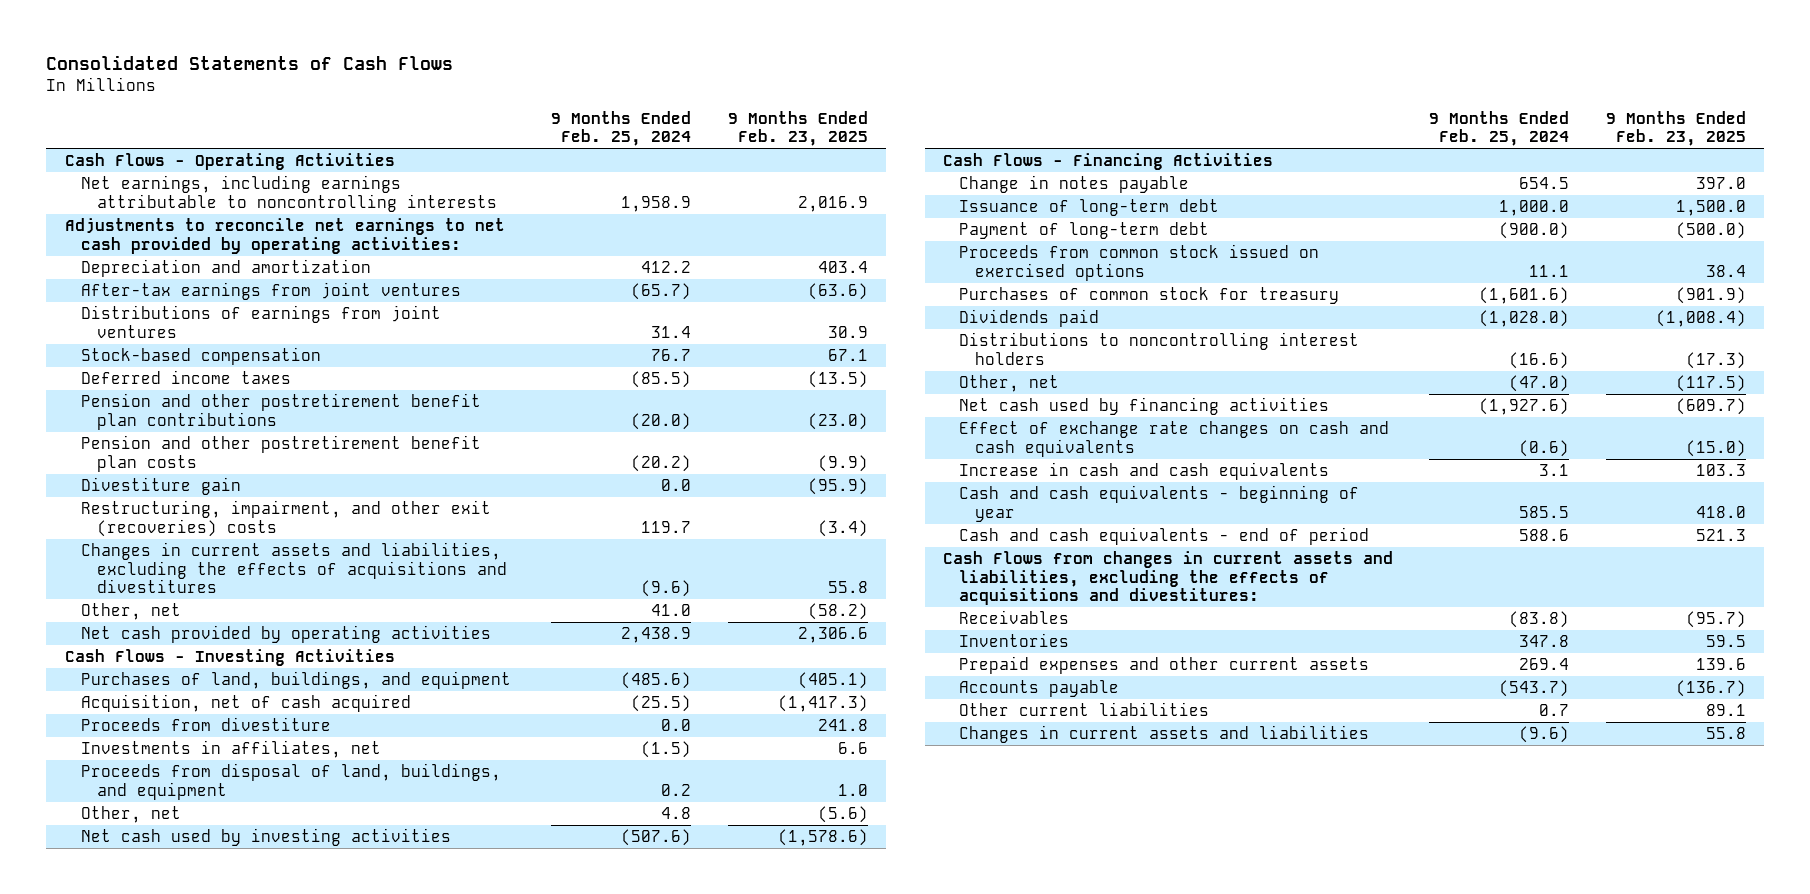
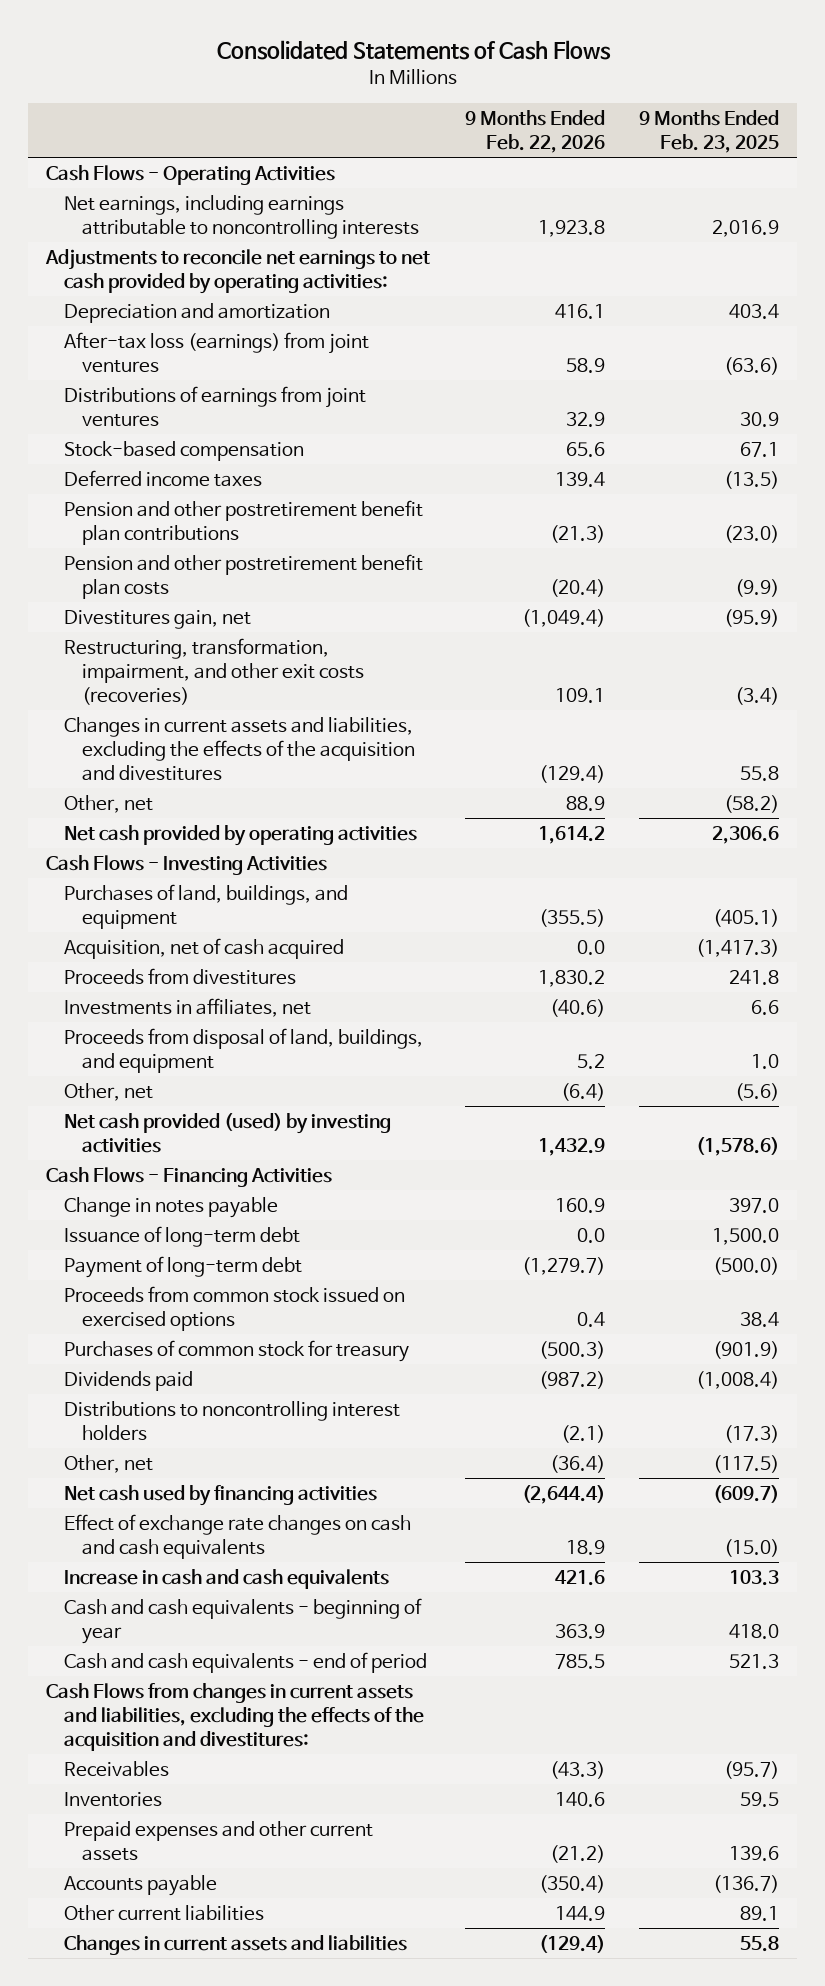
- | 9 Months Ended Feb. 25, 2024 | 9 Months Ended Feb. 23, 2025
+ | 9 Months Ended Feb. 22, 2026 | 9 Months Ended Feb. 23, 2025
- After-tax earnings from joint ventures | (65.7) | (63.6)
+ After-tax loss (earnings) from joint ventures | 58.9 | (63.6)
- Divestiture gain | 0.0 | (95.9)
- Restructuring, impairment, and other exit (recoveries) costs | 119.7 | (3.4)
- Changes in current assets and liabilities, excluding the effects of acquisitions and divestitures | (9.6) | 55.8
+ Divestitures gain, net | (1,049.4) | (95.9)
+ Restructuring, transformation, impairment, and other exit costs (recoveries) | 109.1 | (3.4)
+ Changes in current assets and liabilities, excluding the effects of the acquisition and divestitures | (129.4) | 55.8
- Proceeds from divestiture | 0.0 | 241.8
+ Proceeds from divestitures | 1,830.2 | 241.8
- Net cash used by investing activities | (507.6) | (1,578.6)
+ Net cash provided (used) by investing activities | 1,432.9 | (1,578.6)
- Cash Flows from changes in current assets and liabilities, excluding the effects of acquisitions and divestitures:
+ Cash Flows from changes in current assets and liabilities, excluding the effects of the acquisition and divestitures:

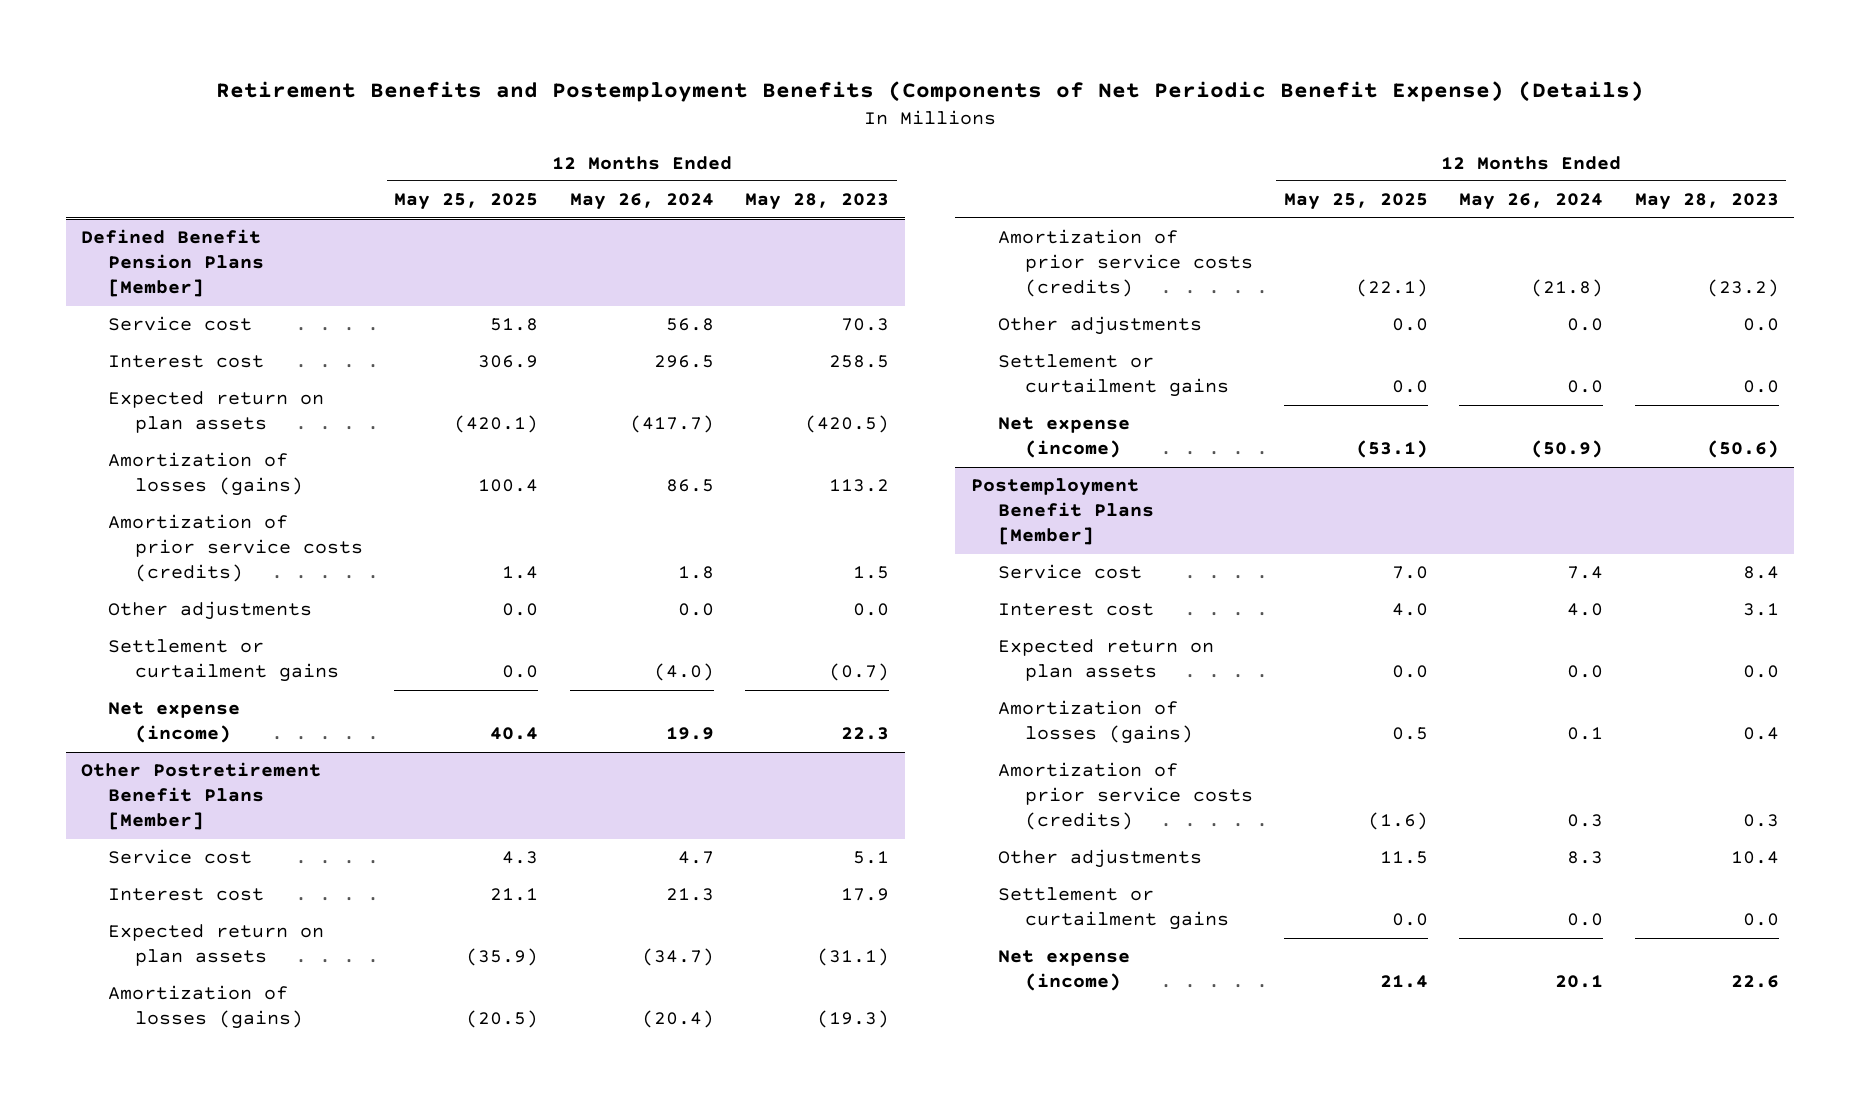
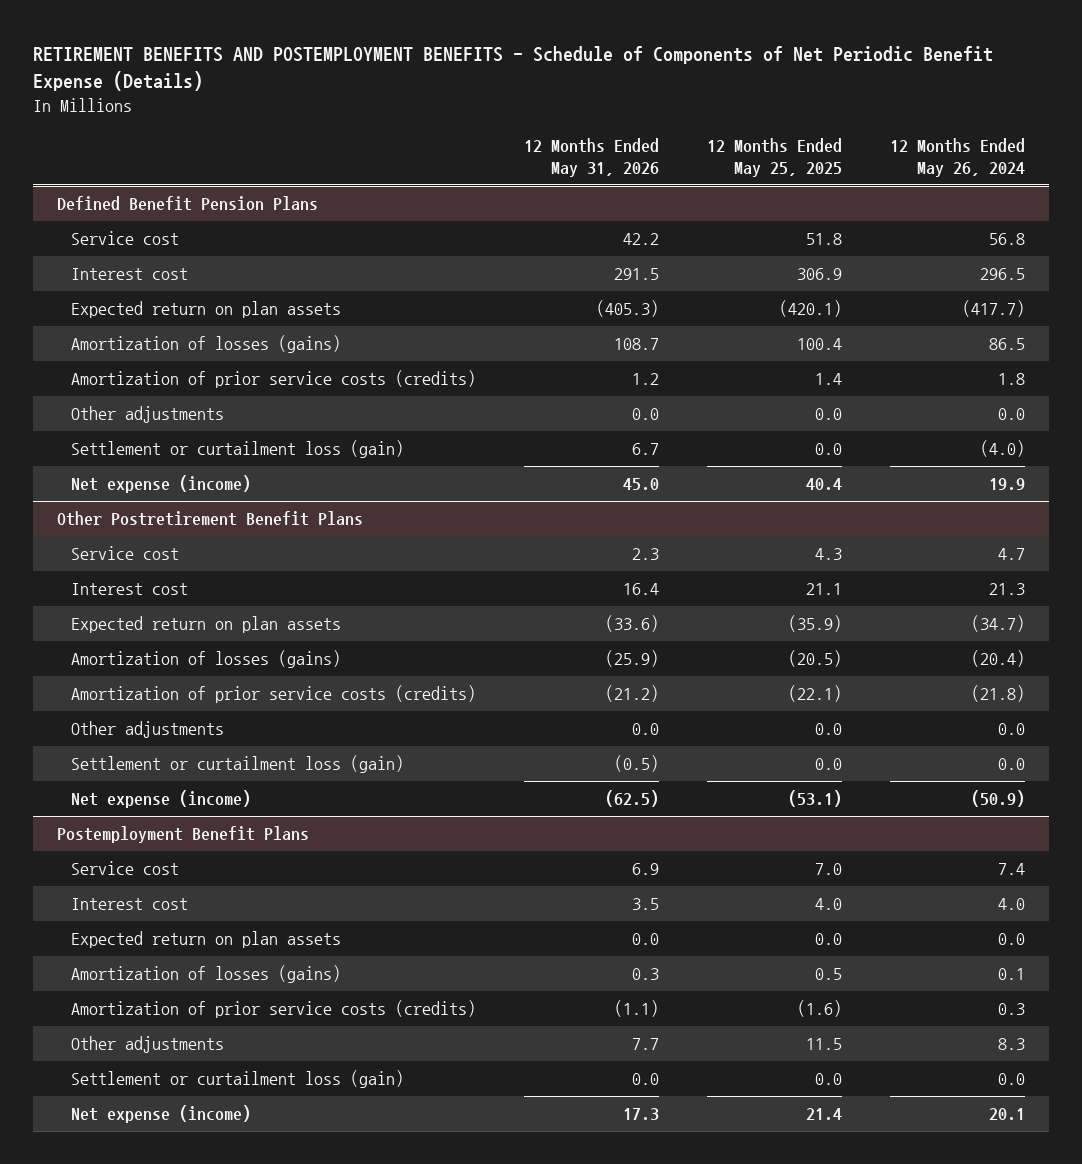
- Retirement Benefits and Postemployment Benefits (Components of Net Periodic Benefit Expense) (Details)
+ RETIREMENT BENEFITS AND POSTEMPLOYMENT BENEFITS - Schedule of Components of Net Periodic Benefit Expense (Details)
- | 12 Months Ended May 25, 2025 | 12 Months Ended May 26, 2024 | 12 Months Ended May 28, 2023
+ | 12 Months Ended May 31, 2026 | 12 Months Ended May 25, 2025 | 12 Months Ended May 26, 2024
- Defined Benefit Pension Plans [Member]
+ Defined Benefit Pension Plans
- Settlement or curtailment gains | 0.0 | (4.0) | (0.7)
+ Settlement or curtailment loss (gain) | 6.7 | 0.0 | (4.0)
- Other Postretirement Benefit Plans [Member]
+ Other Postretirement Benefit Plans
- Settlement or curtailment gains | 0.0 | 0.0 | 0.0
+ Settlement or curtailment loss (gain) | (0.5) | 0.0 | 0.0
- Postemployment Benefit Plans [Member]
+ Postemployment Benefit Plans
- Settlement or curtailment gains | 0.0 | 0.0 | 0.0
+ Settlement or curtailment loss (gain) | 0.0 | 0.0 | 0.0

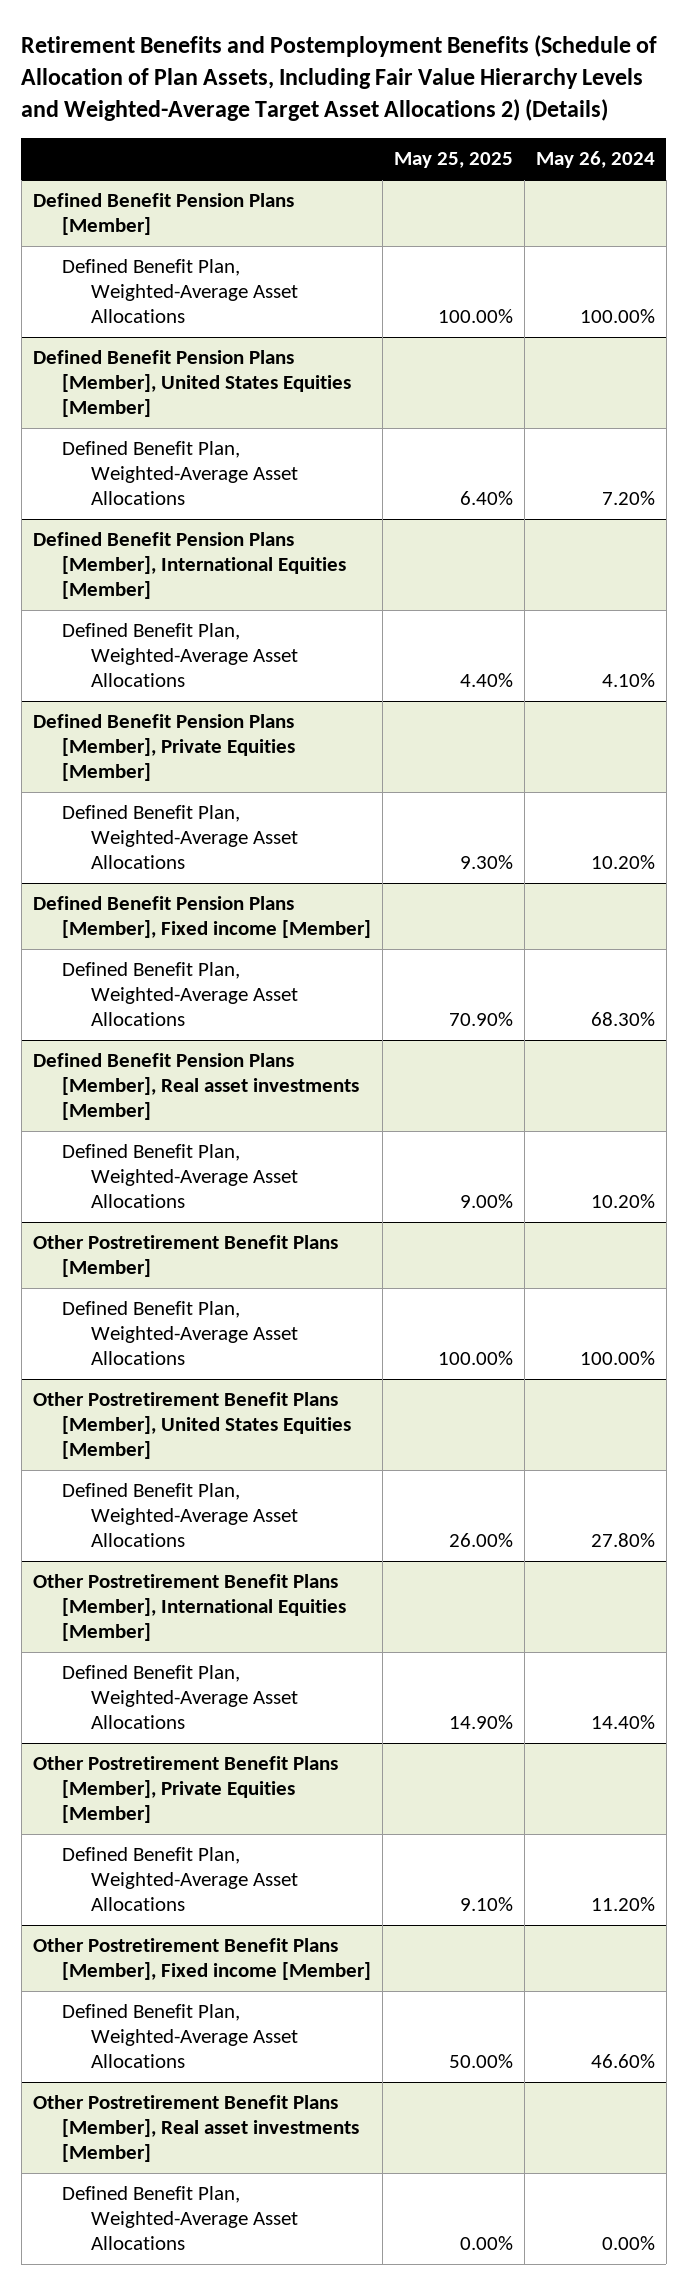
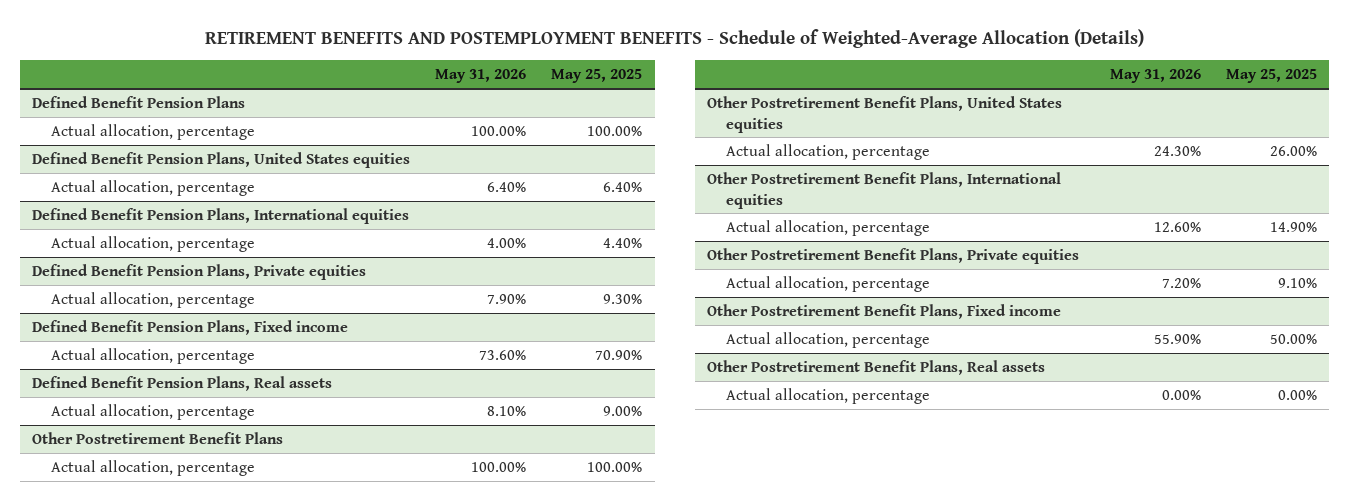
- Retirement Benefits and Postemployment Benefits (Schedule of Allocation of Plan Assets, Including Fair Value Hierarchy Levels and Weighted-Average Target Asset Allocations 2) (Details)
+ RETIREMENT BENEFITS AND POSTEMPLOYMENT BENEFITS - Schedule of Weighted-Average Allocation (Details)
- | May 25, 2025 | May 26, 2024
+ | May 31, 2026 | May 25, 2025
- Defined Benefit Pension Plans [Member]
- Defined Benefit Plan, Weighted-Average Asset Allocations | 100.00% | 100.00%
- Defined Benefit Pension Plans [Member], United States Equities [Member]
- Defined Benefit Plan, Weighted-Average Asset Allocations | 6.40% | 7.20%
- Defined Benefit Pension Plans [Member], International Equities [Member]
- Defined Benefit Plan, Weighted-Average Asset Allocations | 4.40% | 4.10%
- Defined Benefit Pension Plans [Member], Private Equities [Member]
- Defined Benefit Plan, Weighted-Average Asset Allocations | 9.30% | 10.20%
- Defined Benefit Pension Plans [Member], Fixed income [Member]
- Defined Benefit Plan, Weighted-Average Asset Allocations | 70.90% | 68.30%
- Defined Benefit Pension Plans [Member], Real asset investments [Member]
- Defined Benefit Plan, Weighted-Average Asset Allocations | 9.00% | 10.20%
- Other Postretirement Benefit Plans [Member]
- Defined Benefit Plan, Weighted-Average Asset Allocations | 100.00% | 100.00%
- Other Postretirement Benefit Plans [Member], United States Equities [Member]
- Defined Benefit Plan, Weighted-Average Asset Allocations | 26.00% | 27.80%
- Other Postretirement Benefit Plans [Member], International Equities [Member]
- Defined Benefit Plan, Weighted-Average Asset Allocations | 14.90% | 14.40%
- Other Postretirement Benefit Plans [Member], Private Equities [Member]
- Defined Benefit Plan, Weighted-Average Asset Allocations | 9.10% | 11.20%
- Other Postretirement Benefit Plans [Member], Fixed income [Member]
- Defined Benefit Plan, Weighted-Average Asset Allocations | 50.00% | 46.60%
- Other Postretirement Benefit Plans [Member], Real asset investments [Member]
- Defined Benefit Plan, Weighted-Average Asset Allocations | 0.00% | 0.00%
+ Defined Benefit Pension Plans
+ Actual allocation, percentage | 100.00% | 100.00%
+ Defined Benefit Pension Plans, United States equities
+ Actual allocation, percentage | 6.40% | 6.40%
+ Defined Benefit Pension Plans, International equities
+ Actual allocation, percentage | 4.00% | 4.40%
+ Defined Benefit Pension Plans, Private equities
+ Actual allocation, percentage | 7.90% | 9.30%
+ Defined Benefit Pension Plans, Fixed income
+ Actual allocation, percentage | 73.60% | 70.90%
+ Defined Benefit Pension Plans, Real assets
+ Actual allocation, percentage | 8.10% | 9.00%
+ Other Postretirement Benefit Plans
+ Actual allocation, percentage | 100.00% | 100.00%
+ Other Postretirement Benefit Plans, United States equities
+ Actual allocation, percentage | 24.30% | 26.00%
+ Other Postretirement Benefit Plans, International equities
+ Actual allocation, percentage | 12.60% | 14.90%
+ Other Postretirement Benefit Plans, Private equities
+ Actual allocation, percentage | 7.20% | 9.10%
+ Other Postretirement Benefit Plans, Fixed income
+ Actual allocation, percentage | 55.90% | 50.00%
+ Other Postretirement Benefit Plans, Real assets
+ Actual allocation, percentage | 0.00% | 0.00%

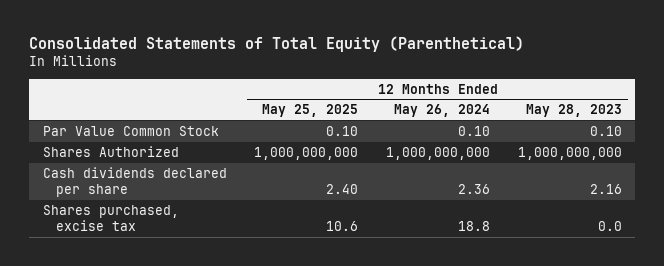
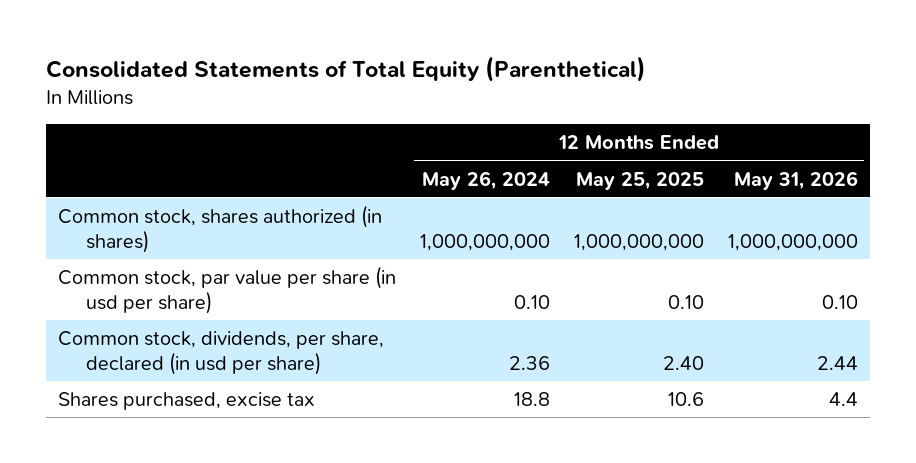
- | 12 Months Ended May 25, 2025 | 12 Months Ended May 26, 2024 | 12 Months Ended May 28, 2023
+ | 12 Months Ended May 26, 2024 | 12 Months Ended May 25, 2025 | 12 Months Ended May 31, 2026
- Par Value Common Stock | 0.10 | 0.10 | 0.10
- Shares Authorized | 1,000,000,000 | 1,000,000,000 | 1,000,000,000
- Cash dividends declared per share | 2.40 | 2.36 | 2.16
+ Common stock, shares authorized (in shares) | 1,000,000,000 | 1,000,000,000 | 1,000,000,000
+ Common stock, par value per share (in usd per share) | 0.10 | 0.10 | 0.10
+ Common stock, dividends, per share, declared (in usd per share) | 2.36 | 2.40 | 2.44

